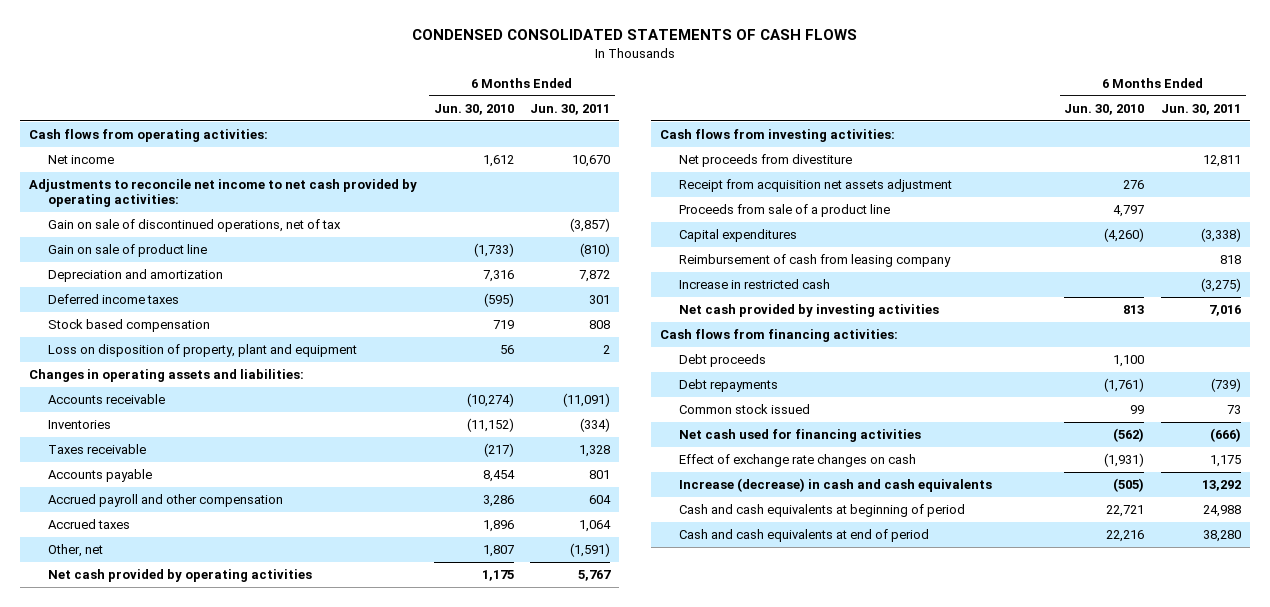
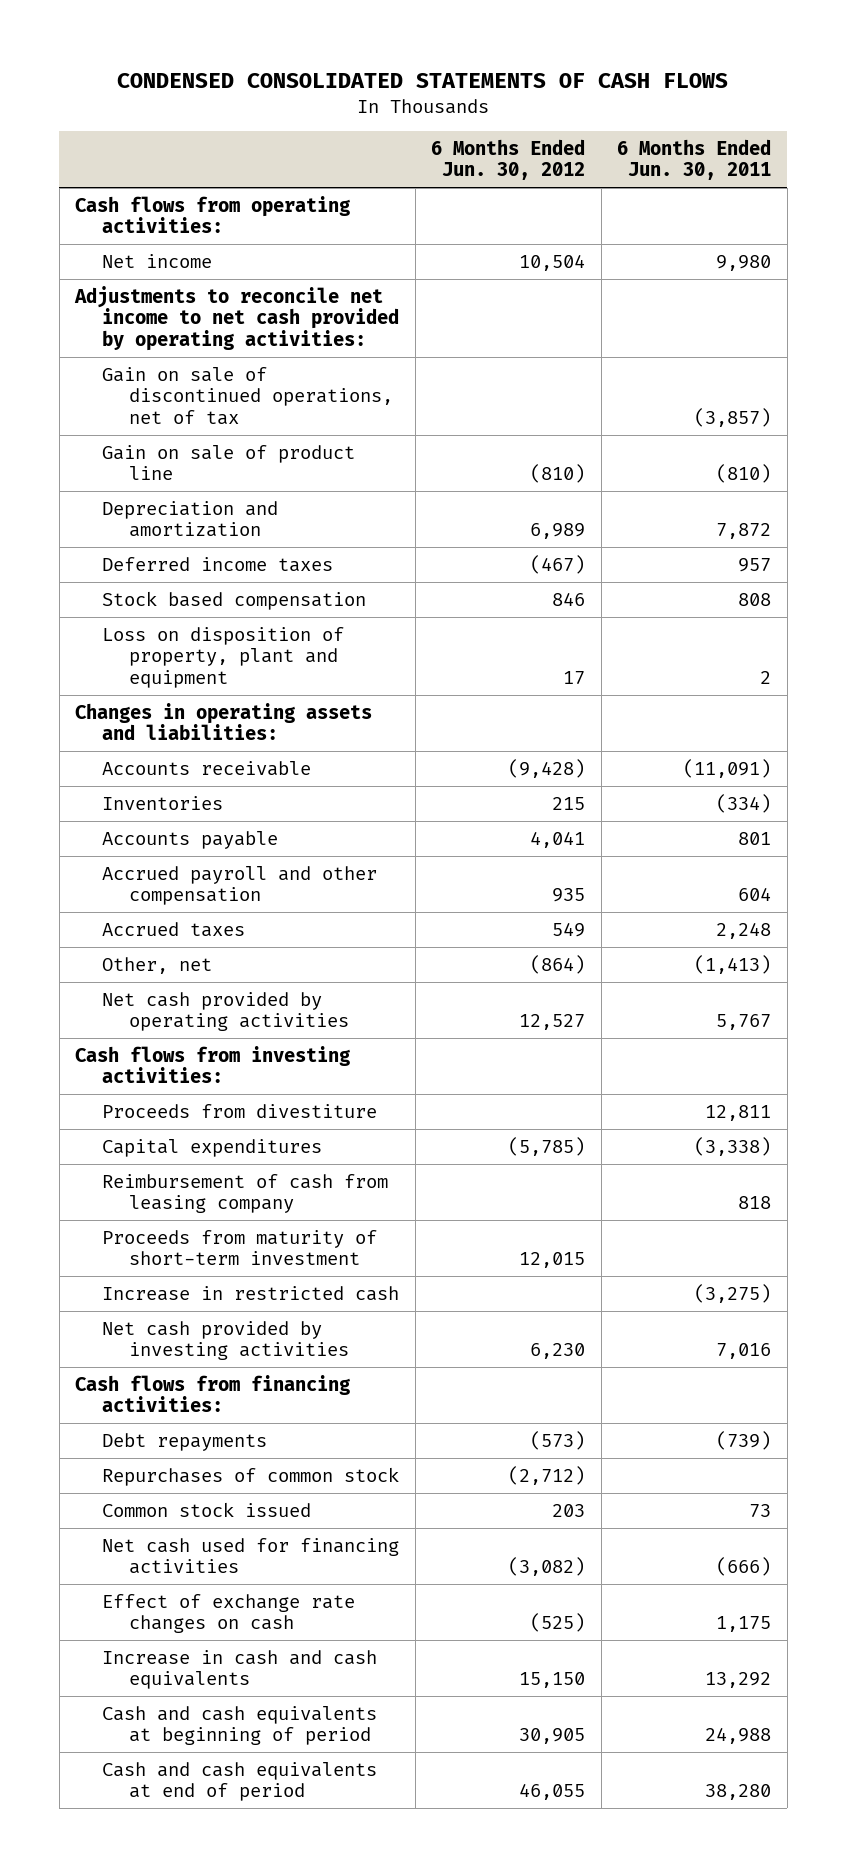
- | 6 Months Ended Jun. 30, 2010 | 6 Months Ended Jun. 30, 2011
+ | 6 Months Ended Jun. 30, 2012 | 6 Months Ended Jun. 30, 2011
- Net income | 1,612 | 10,670
+ Net income | 10,504 | 9,980
- Deferred income taxes | (595) | 301
+ Deferred income taxes | (467) | 957
- Taxes receivable | (217) | 1,328
- Accrued taxes | 1,896 | 1,064
- Other, net | 1,807 | (1,591)
+ Accrued taxes | 549 | 2,248
+ Other, net | (864) | (1,413)
- Net proceeds from divestiture | | 12,811
- Receipt from acquisition net assets adjustment | 276 |
- Proceeds from sale of a product line | 4,797 |
+ Proceeds from divestiture | | 12,811
+ Proceeds from maturity of short-term investment | 12,015 |
- Debt proceeds | 1,100 |
+ Repurchases of common stock | (2,712) |
- Increase (decrease) in cash and cash equivalents | (505) | 13,292
+ Increase in cash and cash equivalents | 15,150 | 13,292

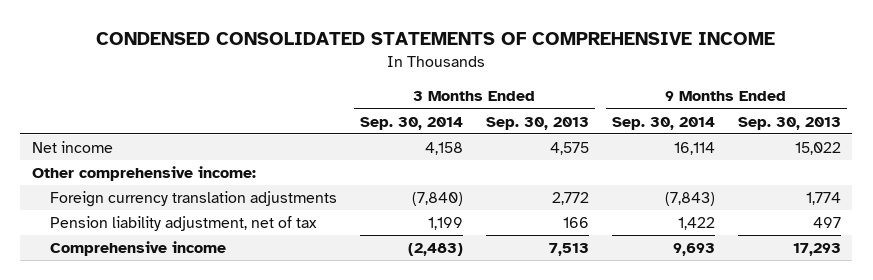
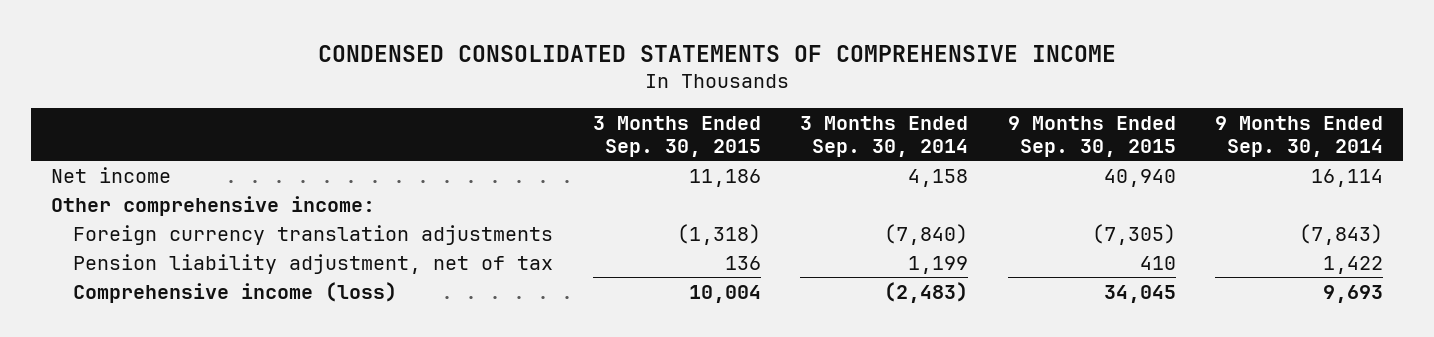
- | 3 Months Ended Sep. 30, 2014 | 3 Months Ended Sep. 30, 2013 | 9 Months Ended Sep. 30, 2014 | 9 Months Ended Sep. 30, 2013
+ | 3 Months Ended Sep. 30, 2015 | 3 Months Ended Sep. 30, 2014 | 9 Months Ended Sep. 30, 2015 | 9 Months Ended Sep. 30, 2014
- Comprehensive income | (2,483) | 7,513 | 9,693 | 17,293
+ Comprehensive income (loss) | 10,004 | (2,483) | 34,045 | 9,693

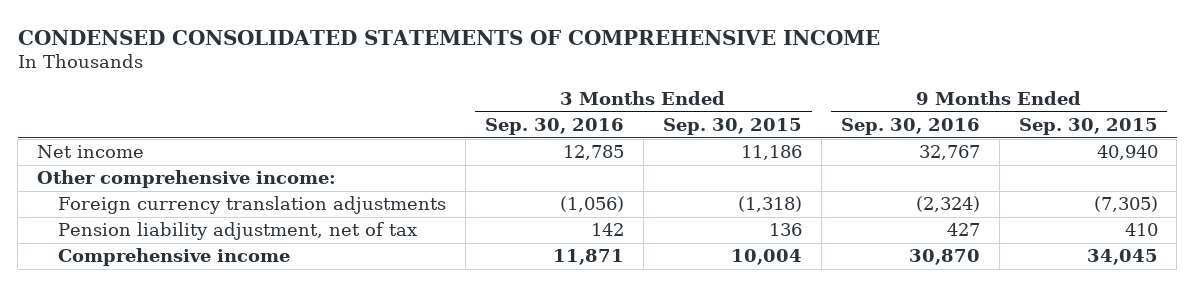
- | 3 Months Ended Sep. 30, 2015 | 3 Months Ended Sep. 30, 2014 | 9 Months Ended Sep. 30, 2015 | 9 Months Ended Sep. 30, 2014
+ | 3 Months Ended Sep. 30, 2016 | 3 Months Ended Sep. 30, 2015 | 9 Months Ended Sep. 30, 2016 | 9 Months Ended Sep. 30, 2015
- Comprehensive income (loss) | 10,004 | (2,483) | 34,045 | 9,693
+ Comprehensive income | 11,871 | 10,004 | 30,870 | 34,045

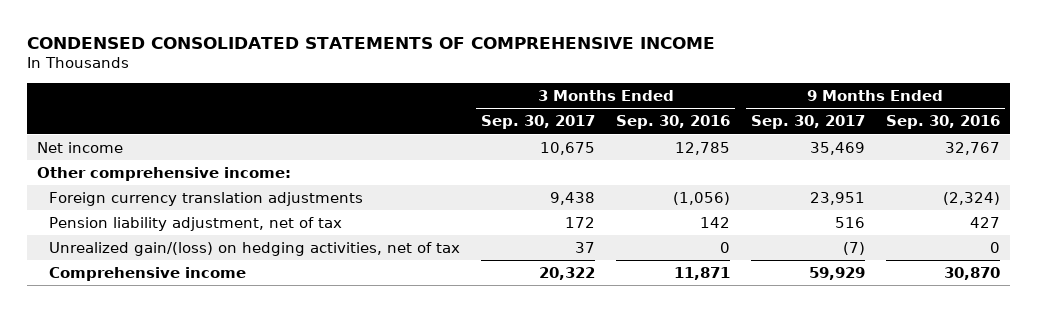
- | 3 Months Ended Sep. 30, 2016 | 3 Months Ended Sep. 30, 2015 | 9 Months Ended Sep. 30, 2016 | 9 Months Ended Sep. 30, 2015
+ | 3 Months Ended Sep. 30, 2017 | 3 Months Ended Sep. 30, 2016 | 9 Months Ended Sep. 30, 2017 | 9 Months Ended Sep. 30, 2016
+ Unrealized gain/(loss) on hedging activities, net of tax | 37 | 0 | (7) | 0

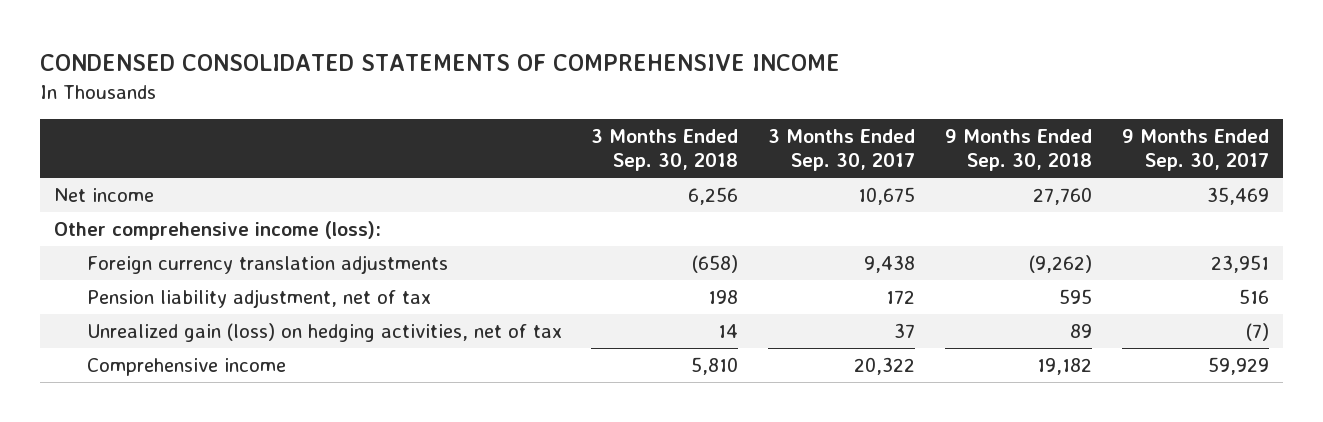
- | 3 Months Ended Sep. 30, 2017 | 3 Months Ended Sep. 30, 2016 | 9 Months Ended Sep. 30, 2017 | 9 Months Ended Sep. 30, 2016
+ | 3 Months Ended Sep. 30, 2018 | 3 Months Ended Sep. 30, 2017 | 9 Months Ended Sep. 30, 2018 | 9 Months Ended Sep. 30, 2017
- Other comprehensive income:
+ Other comprehensive income (loss):
- Unrealized gain/(loss) on hedging activities, net of tax | 37 | 0 | (7) | 0
+ Unrealized gain (loss) on hedging activities, net of tax | 14 | 37 | 89 | (7)

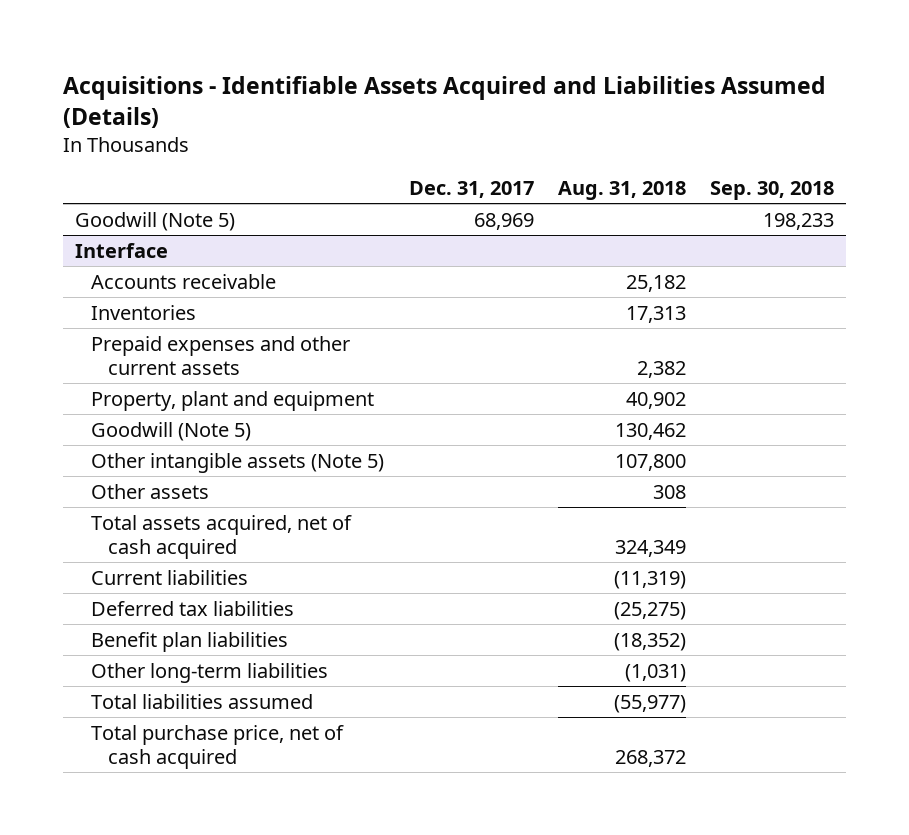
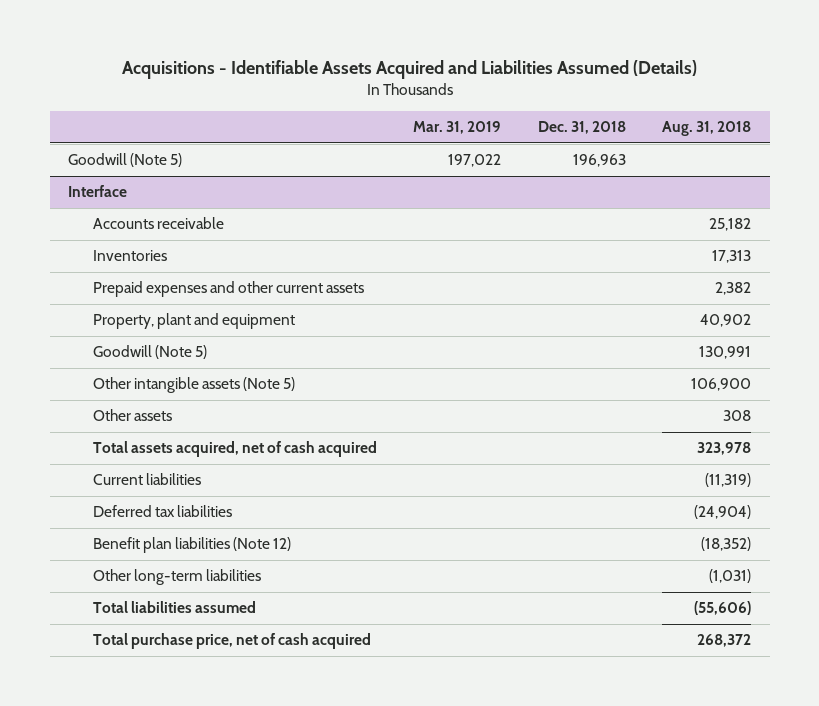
- | Dec. 31, 2017 | Aug. 31, 2018 | Sep. 30, 2018
+ | Mar. 31, 2019 | Dec. 31, 2018 | Aug. 31, 2018
@ Interface
- Goodwill (Note 5) | | 130,462 |
- Other intangible assets (Note 5) | | 107,800 |
+ Goodwill (Note 5) | | | 130,991
+ Other intangible assets (Note 5) | | | 106,900
- Total assets acquired, net of cash acquired | | 324,349 |
+ Total assets acquired, net of cash acquired | | | 323,978
- Deferred tax liabilities | | (25,275) |
- Benefit plan liabilities | | (18,352) |
+ Deferred tax liabilities | | | (24,904)
+ Benefit plan liabilities (Note 12) | | | (18,352)
- Total liabilities assumed | | (55,977) |
+ Total liabilities assumed | | | (55,606)

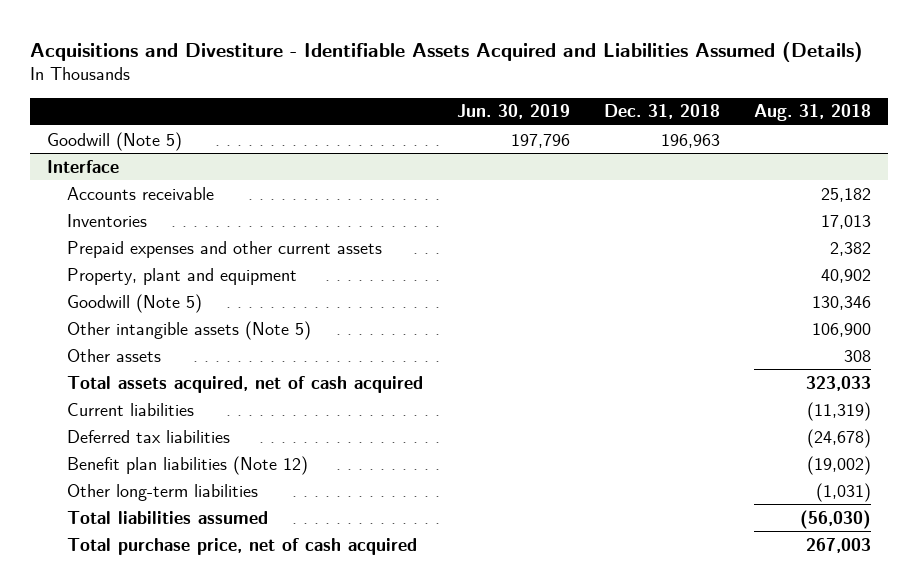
- Acquisitions - Identifiable Assets Acquired and Liabilities Assumed (Details)
+ Acquisitions and Divestiture - Identifiable Assets Acquired and Liabilities Assumed (Details)
- | Mar. 31, 2019 | Dec. 31, 2018 | Aug. 31, 2018
+ | Jun. 30, 2019 | Dec. 31, 2018 | Aug. 31, 2018
@ Interface
- Inventories | | | 17,313
+ Inventories | | | 17,013
- Goodwill (Note 5) | | | 130,991
+ Goodwill (Note 5) | | | 130,346
- Total assets acquired, net of cash acquired | | | 323,978
+ Total assets acquired, net of cash acquired | | | 323,033
- Deferred tax liabilities | | | (24,904)
- Benefit plan liabilities (Note 12) | | | (18,352)
+ Deferred tax liabilities | | | (24,678)
+ Benefit plan liabilities (Note 12) | | | (19,002)
- Total liabilities assumed | | | (55,606)
- Total purchase price, net of cash acquired | | | 268,372
+ Total liabilities assumed | | | (56,030)
+ Total purchase price, net of cash acquired | | | 267,003

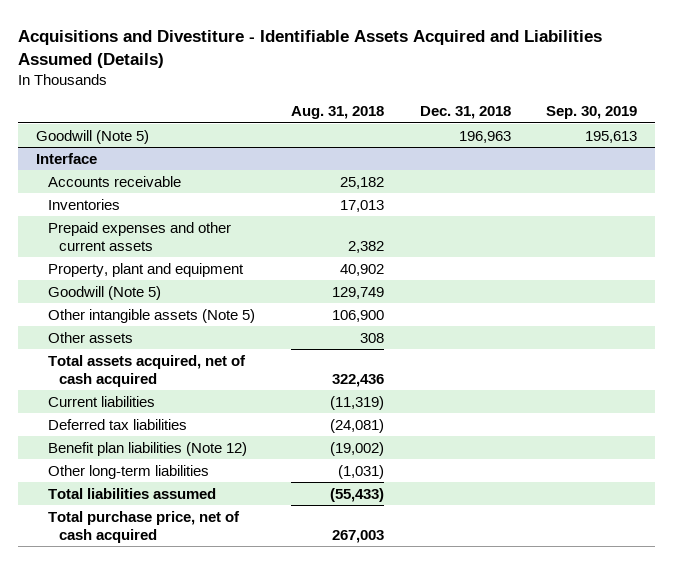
- | Jun. 30, 2019 | Dec. 31, 2018 | Aug. 31, 2018
+ | Aug. 31, 2018 | Dec. 31, 2018 | Sep. 30, 2019
@ Interface
- Goodwill (Note 5) | | | 130,346
+ Goodwill (Note 5) | 129,749 | |
- Total assets acquired, net of cash acquired | | | 323,033
+ Total assets acquired, net of cash acquired | 322,436 | |
- Deferred tax liabilities | | | (24,678)
+ Deferred tax liabilities | (24,081) | |
- Total liabilities assumed | | | (56,030)
+ Total liabilities assumed | (55,433) | |

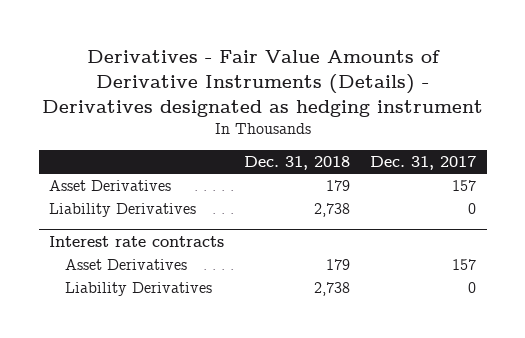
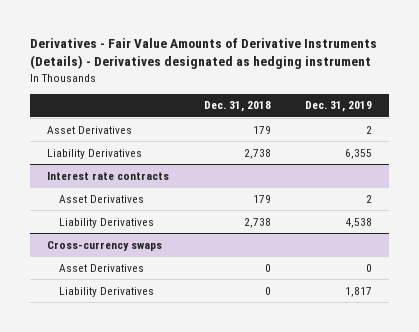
- | Dec. 31, 2018 | Dec. 31, 2017
+ | Dec. 31, 2018 | Dec. 31, 2019
+ Cross-currency swaps
+ Asset Derivatives | 0 | 0
+ Liability Derivatives | 0 | 1,817

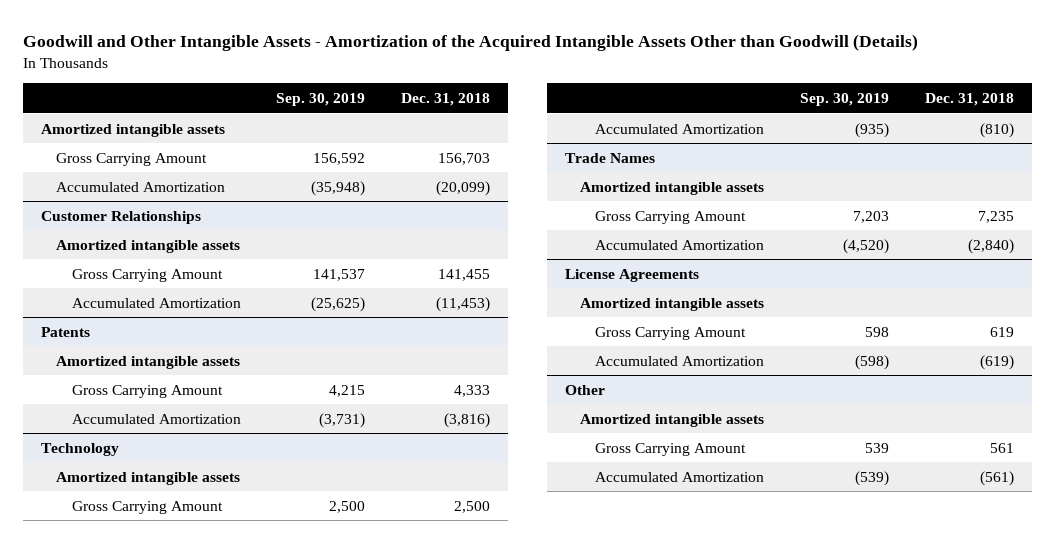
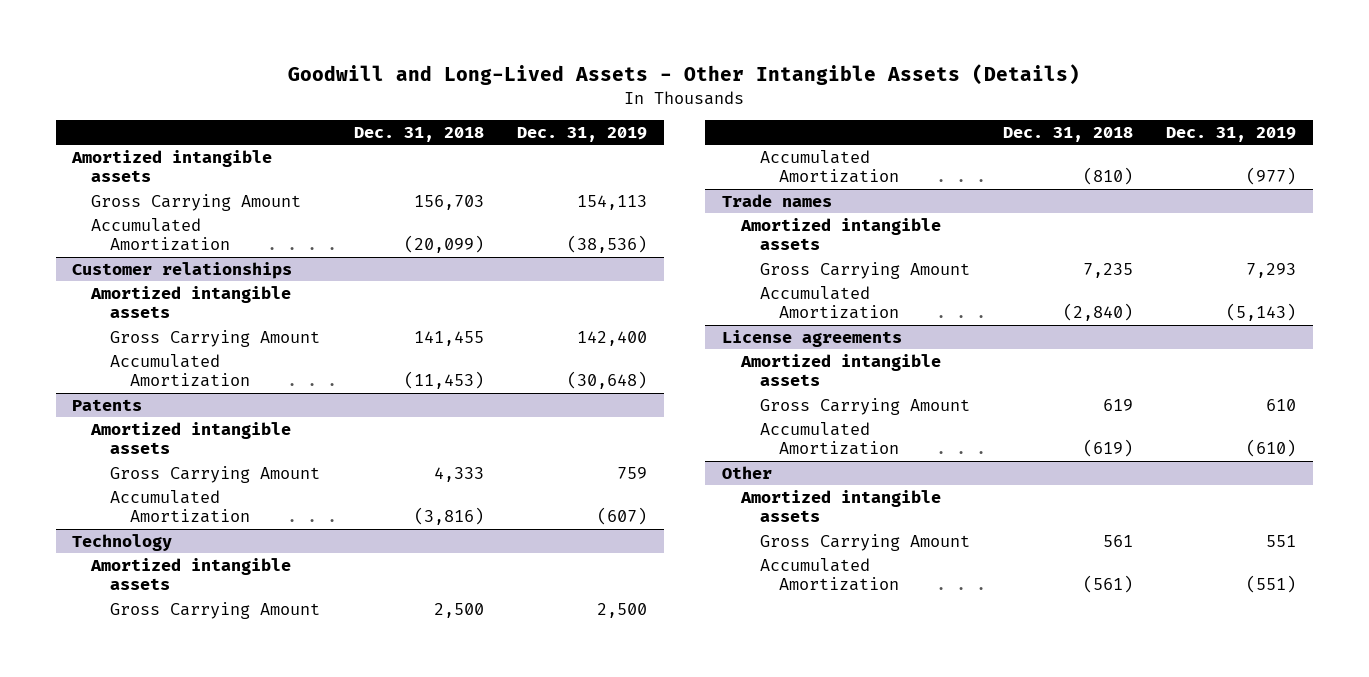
- Goodwill and Other Intangible Assets - Amortization of the Acquired Intangible Assets Other than Goodwill (Details)
+ Goodwill and Long-Lived Assets - Other Intangible Assets (Details)
- | Sep. 30, 2019 | Dec. 31, 2018
+ | Dec. 31, 2018 | Dec. 31, 2019
- Customer Relationships
+ Customer relationships
- Trade Names
+ Trade names
- License Agreements
+ License agreements

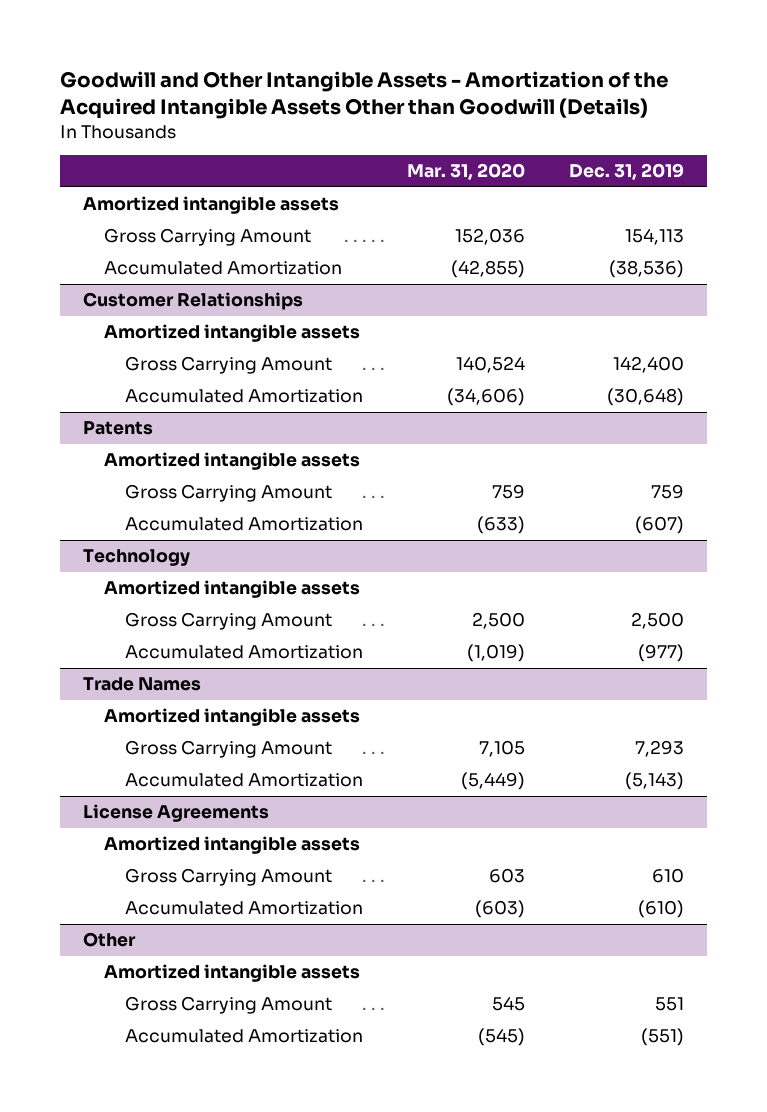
- Goodwill and Long-Lived Assets - Other Intangible Assets (Details)
+ Goodwill and Other Intangible Assets - Amortization of the Acquired Intangible Assets Other than Goodwill (Details)
- | Dec. 31, 2018 | Dec. 31, 2019
+ | Mar. 31, 2020 | Dec. 31, 2019
- Customer relationships
+ Customer Relationships
- Trade names
+ Trade Names
- License agreements
+ License Agreements

